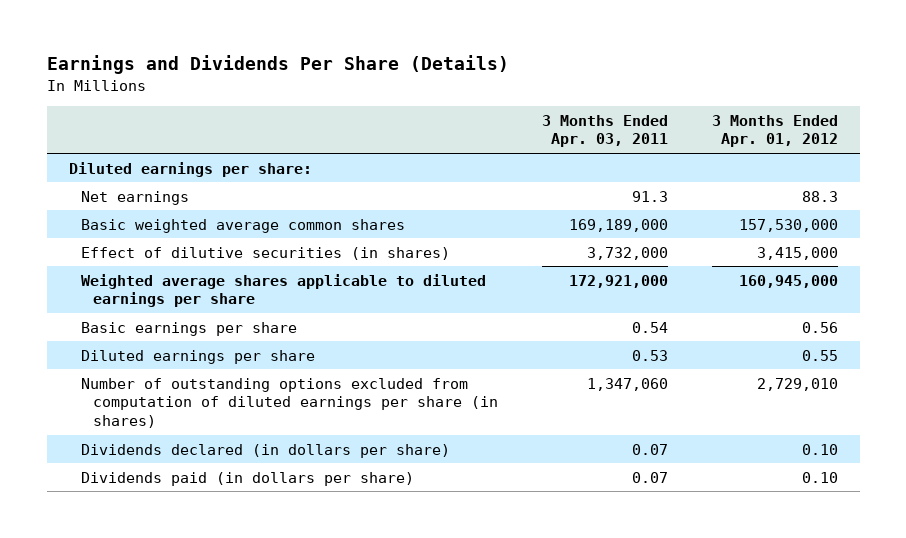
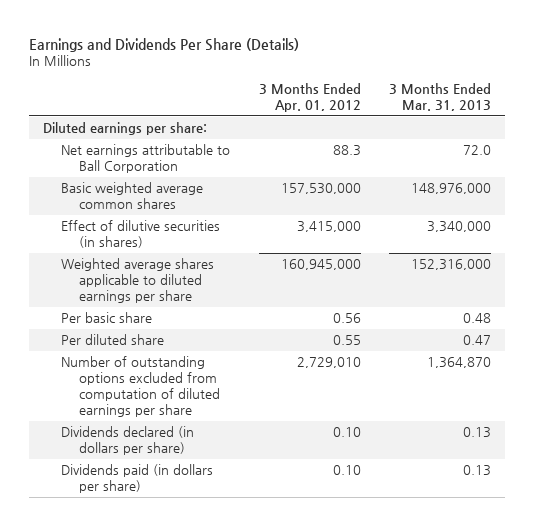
- | 3 Months Ended Apr. 03, 2011 | 3 Months Ended Apr. 01, 2012
+ | 3 Months Ended Apr. 01, 2012 | 3 Months Ended Mar. 31, 2013
- Net earnings | 91.3 | 88.3
+ Net earnings attributable to Ball Corporation | 88.3 | 72.0
- Basic earnings per share | 0.54 | 0.56
- Diluted earnings per share | 0.53 | 0.55
- Number of outstanding options excluded from computation of diluted earnings per share (in shares) | 1,347,060 | 2,729,010
+ Per basic share | 0.56 | 0.48
+ Per diluted share | 0.55 | 0.47
+ Number of outstanding options excluded from computation of diluted earnings per share | 2,729,010 | 1,364,870

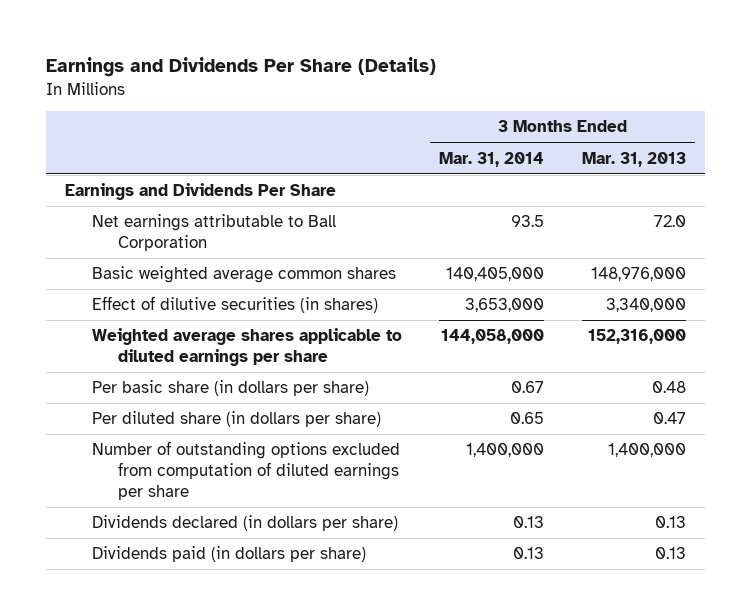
- | 3 Months Ended Apr. 01, 2012 | 3 Months Ended Mar. 31, 2013
+ | 3 Months Ended Mar. 31, 2014 | 3 Months Ended Mar. 31, 2013
- Diluted earnings per share:
+ Earnings and Dividends Per Share
- Per basic share | 0.56 | 0.48
- Per diluted share | 0.55 | 0.47
- Number of outstanding options excluded from computation of diluted earnings per share | 2,729,010 | 1,364,870
+ Per basic share (in dollars per share) | 0.67 | 0.48
+ Per diluted share (in dollars per share) | 0.65 | 0.47
+ Number of outstanding options excluded from computation of diluted earnings per share | 1,400,000 | 1,400,000

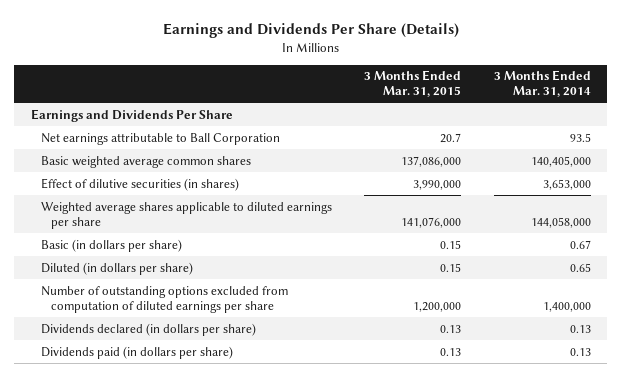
- | 3 Months Ended Mar. 31, 2014 | 3 Months Ended Mar. 31, 2013
+ | 3 Months Ended Mar. 31, 2015 | 3 Months Ended Mar. 31, 2014
- Per basic share (in dollars per share) | 0.67 | 0.48
- Per diluted share (in dollars per share) | 0.65 | 0.47
+ Basic (in dollars per share) | 0.15 | 0.67
+ Diluted (in dollars per share) | 0.15 | 0.65

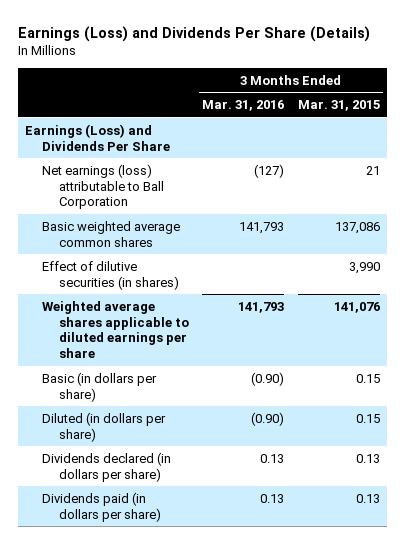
- Earnings and Dividends Per Share (Details)
+ Earnings (Loss) and Dividends Per Share (Details)
- | 3 Months Ended Mar. 31, 2015 | 3 Months Ended Mar. 31, 2014
+ | 3 Months Ended Mar. 31, 2016 | 3 Months Ended Mar. 31, 2015
- Earnings and Dividends Per Share
- Net earnings attributable to Ball Corporation | 20.7 | 93.5
- Basic weighted average common shares | 137,086,000 | 140,405,000
- Effect of dilutive securities (in shares) | 3,990,000 | 3,653,000
- Weighted average shares applicable to diluted earnings per share | 141,076,000 | 144,058,000
+ Earnings (Loss) and Dividends Per Share
+ Net earnings (loss) attributable to Ball Corporation | (127) | 21
+ Basic weighted average common shares | 141,793 | 137,086
+ Effect of dilutive securities (in shares) | | 3,990
+ Weighted average shares applicable to diluted earnings per share | 141,793 | 141,076
- Number of outstanding options excluded from computation of diluted earnings per share | 1,200,000 | 1,400,000

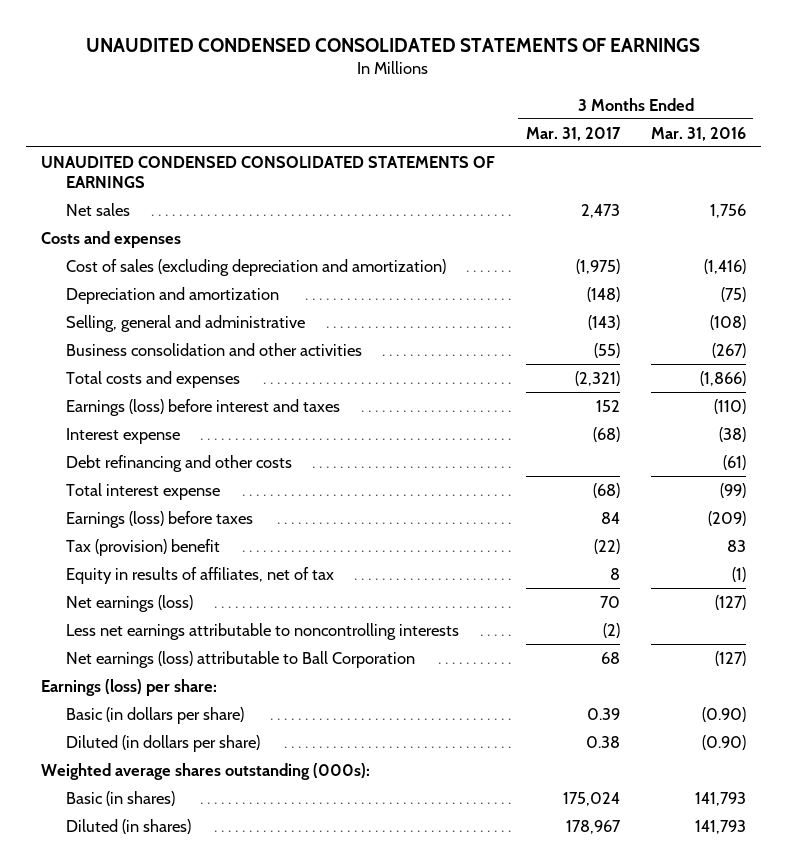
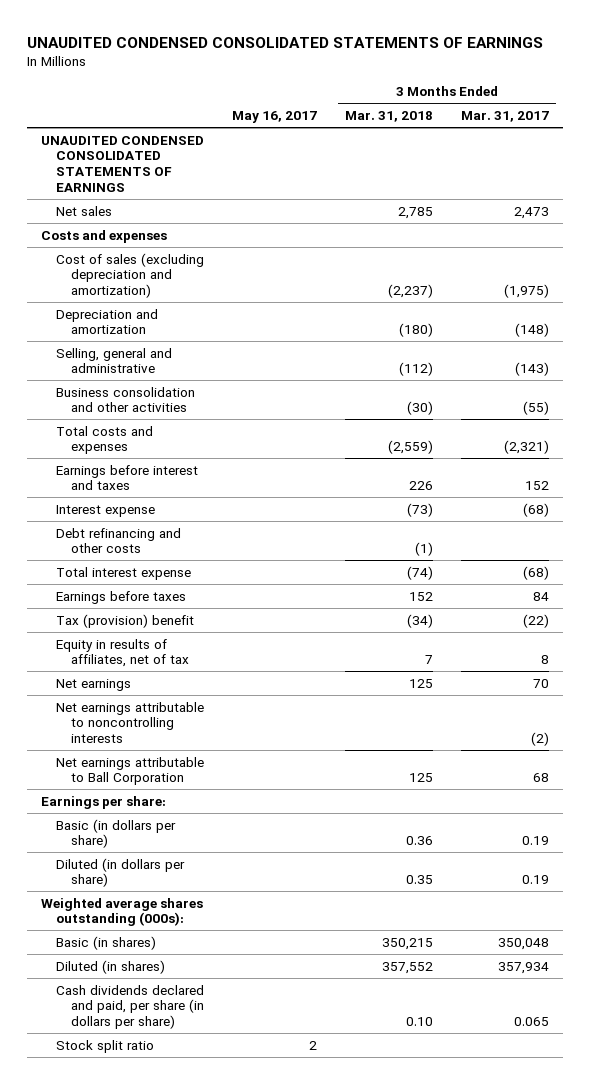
- | 3 Months Ended Mar. 31, 2017 | 3 Months Ended Mar. 31, 2016
+ | May 16, 2017 | 3 Months Ended Mar. 31, 2018 | 3 Months Ended Mar. 31, 2017
- Earnings (loss) before interest and taxes | 152 | (110)
+ Earnings before interest and taxes | | 226 | 152
- Earnings (loss) before taxes | 84 | (209)
+ Earnings before taxes | | 152 | 84
- Net earnings (loss) | 70 | (127)
- Less net earnings attributable to noncontrolling interests | (2) |
- Net earnings (loss) attributable to Ball Corporation | 68 | (127)
- Earnings (loss) per share:
- Basic (in dollars per share) | 0.39 | (0.90)
- Diluted (in dollars per share) | 0.38 | (0.90)
+ Net earnings | | 125 | 70
+ Net earnings attributable to noncontrolling interests | | | (2)
+ Net earnings attributable to Ball Corporation | | 125 | 68
+ Earnings per share:
+ Basic (in dollars per share) | | 0.36 | 0.19
+ Diluted (in dollars per share) | | 0.35 | 0.19
- Basic (in shares) | 175,024 | 141,793
- Diluted (in shares) | 178,967 | 141,793
+ Basic (in shares) | | 350,215 | 350,048
+ Diluted (in shares) | | 357,552 | 357,934
+ Cash dividends declared and paid, per share (in dollars per share) | | 0.10 | 0.065
+ Stock split ratio | 2 | |

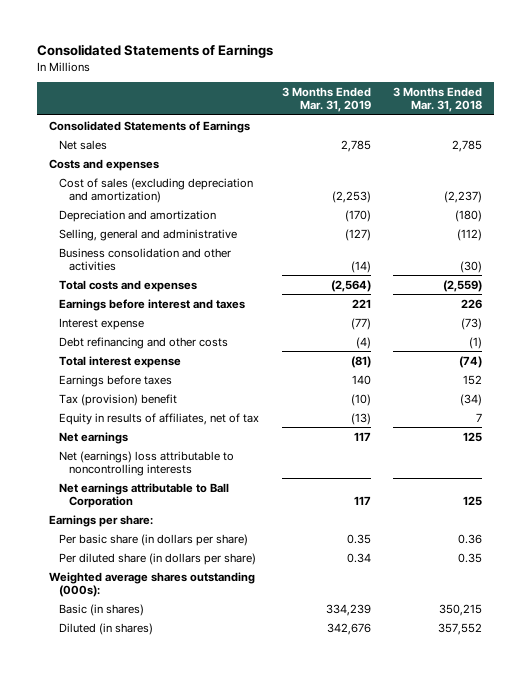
- UNAUDITED CONDENSED CONSOLIDATED STATEMENTS OF EARNINGS
+ Consolidated Statements of Earnings
- | May 16, 2017 | 3 Months Ended Mar. 31, 2018 | 3 Months Ended Mar. 31, 2017
+ | 3 Months Ended Mar. 31, 2019 | 3 Months Ended Mar. 31, 2018
- UNAUDITED CONDENSED CONSOLIDATED STATEMENTS OF EARNINGS
+ Consolidated Statements of Earnings
- Net earnings attributable to noncontrolling interests | | | (2)
+ Net (earnings) loss attributable to noncontrolling interests
- Basic (in dollars per share) | | 0.36 | 0.19
- Diluted (in dollars per share) | | 0.35 | 0.19
+ Per basic share (in dollars per share) | 0.35 | 0.36
+ Per diluted share (in dollars per share) | 0.34 | 0.35
- Cash dividends declared and paid, per share (in dollars per share) | | 0.10 | 0.065
- Stock split ratio | 2 | |

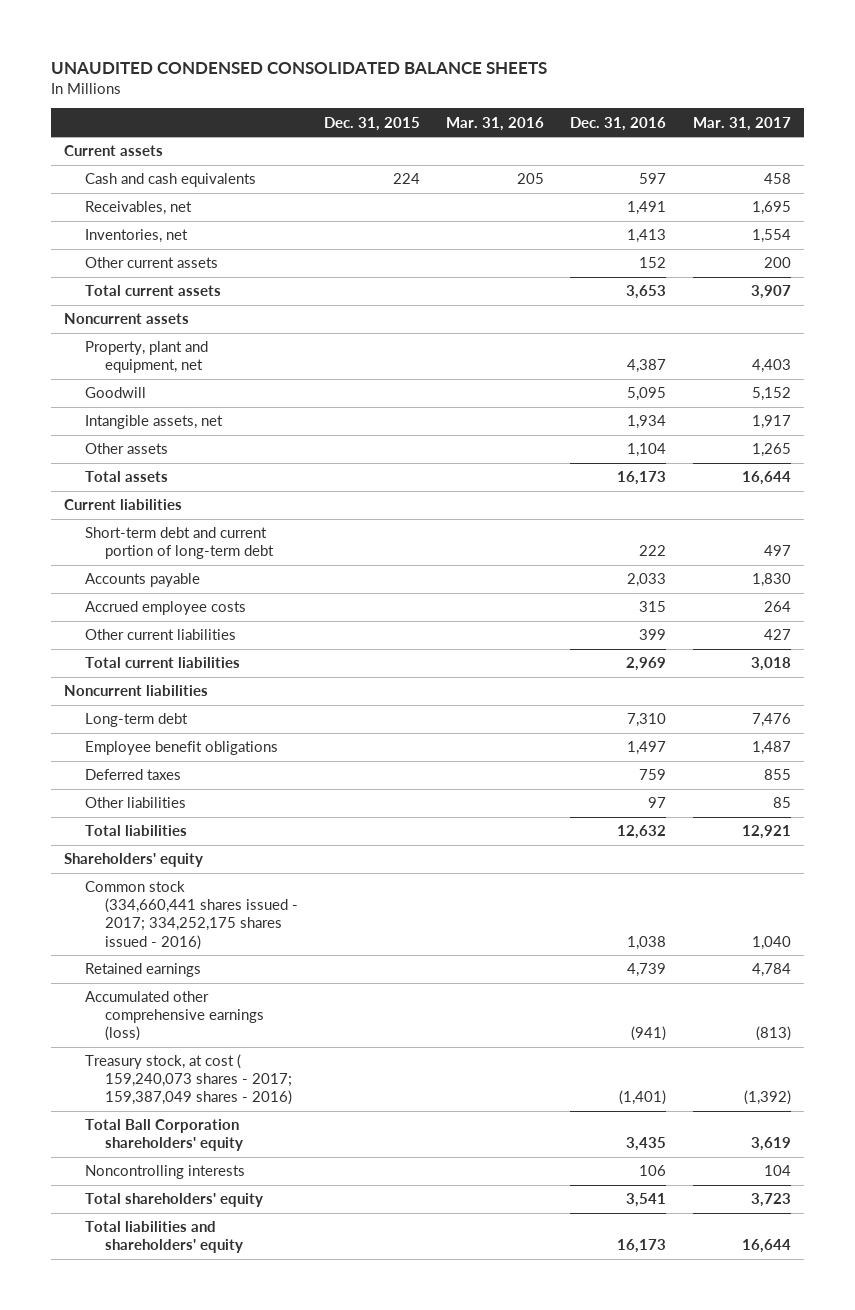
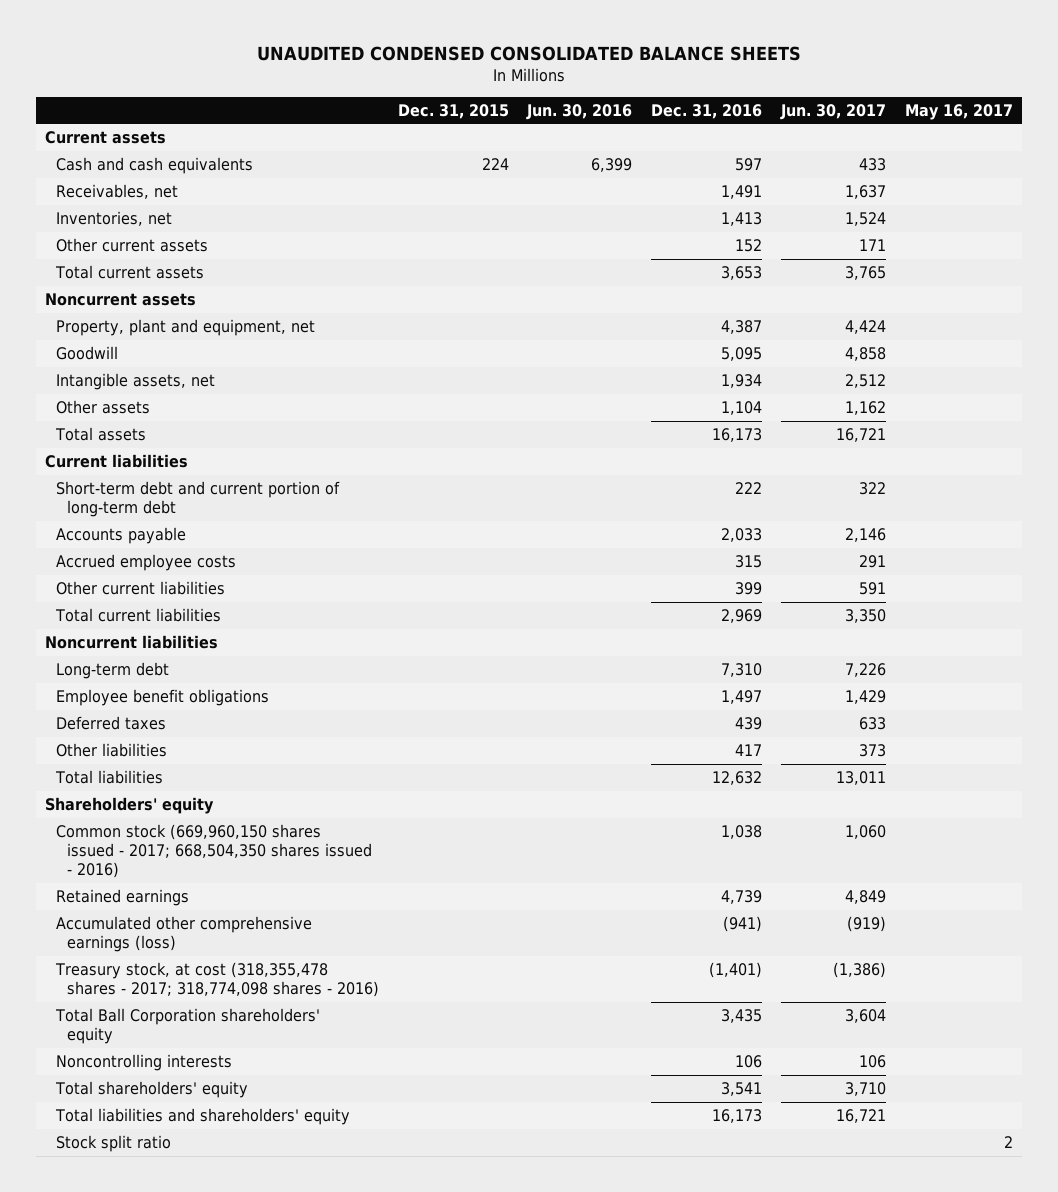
- | Dec. 31, 2015 | Mar. 31, 2016 | Dec. 31, 2016 | Mar. 31, 2017
+ | Dec. 31, 2015 | Jun. 30, 2016 | Dec. 31, 2016 | Jun. 30, 2017 | May 16, 2017
- Deferred taxes | | | 759 | 855
- Other liabilities | | | 97 | 85
+ Deferred taxes | | | 439 | 633 |
+ Other liabilities | | | 417 | 373 |
- Common stock (334,660,441 shares issued - 2017; 334,252,175 shares issued - 2016) | | | 1,038 | 1,040
+ Common stock (669,960,150 shares issued - 2017; 668,504,350 shares issued - 2016) | | | 1,038 | 1,060 |
- Treasury stock, at cost ( 159,240,073 shares - 2017; 159,387,049 shares - 2016) | | | (1,401) | (1,392)
+ Treasury stock, at cost (318,355,478 shares - 2017; 318,774,098 shares - 2016) | | | (1,401) | (1,386) |
+ Stock split ratio | | | | | 2

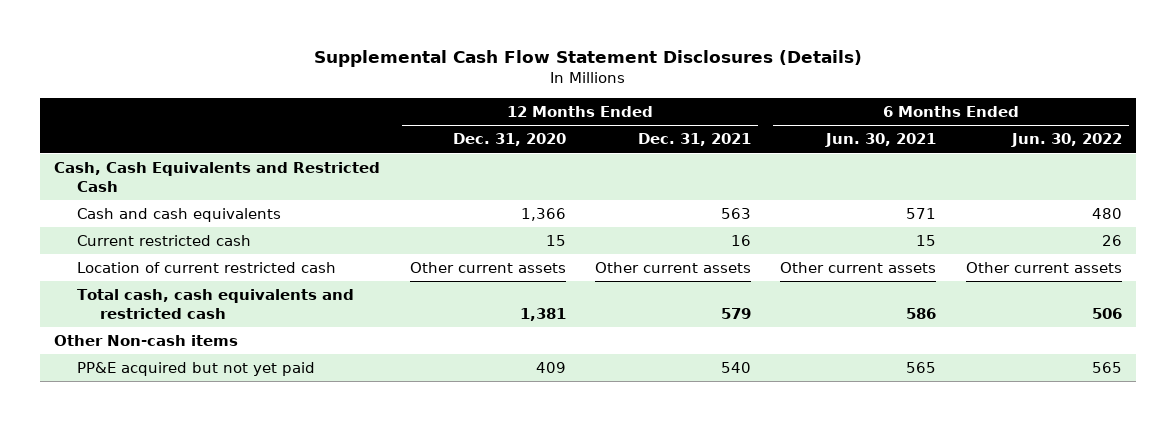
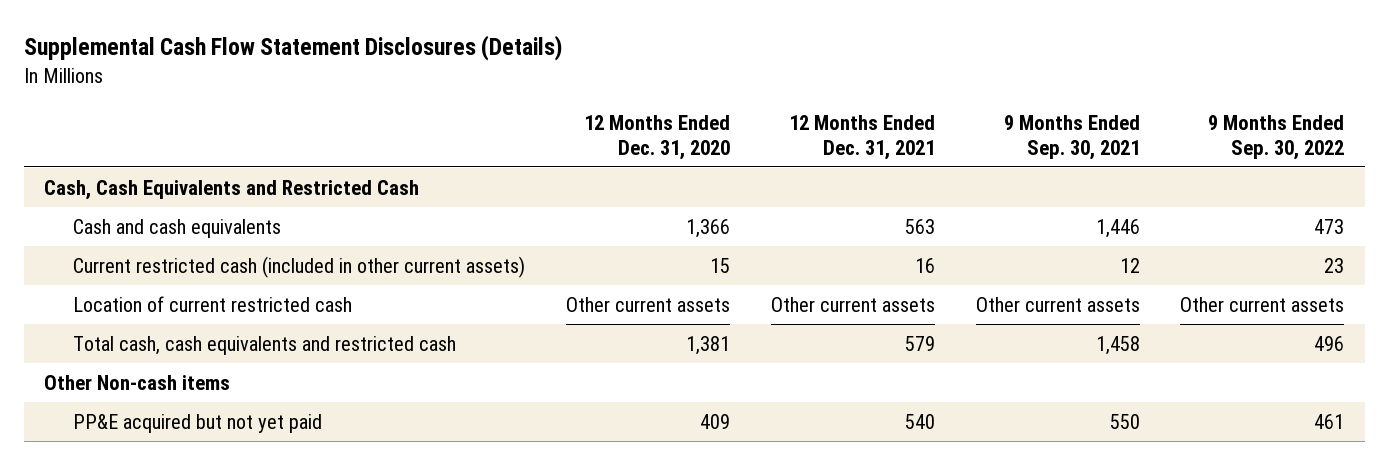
- | 12 Months Ended Dec. 31, 2020 | 12 Months Ended Dec. 31, 2021 | 6 Months Ended Jun. 30, 2021 | 6 Months Ended Jun. 30, 2022
+ | 12 Months Ended Dec. 31, 2020 | 12 Months Ended Dec. 31, 2021 | 9 Months Ended Sep. 30, 2021 | 9 Months Ended Sep. 30, 2022
- Current restricted cash | 15 | 16 | 15 | 26
+ Current restricted cash (included in other current assets) | 15 | 16 | 12 | 23

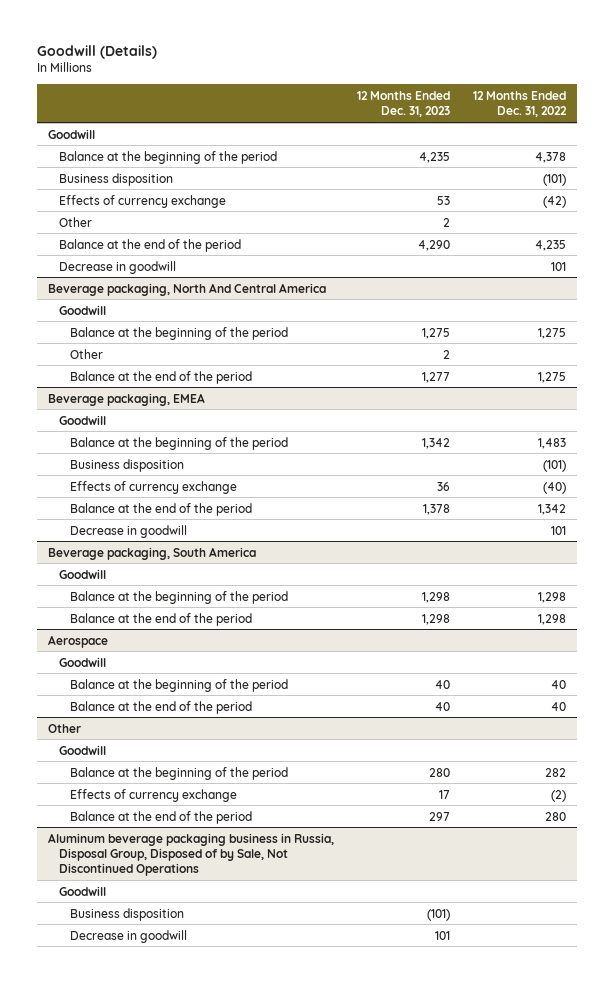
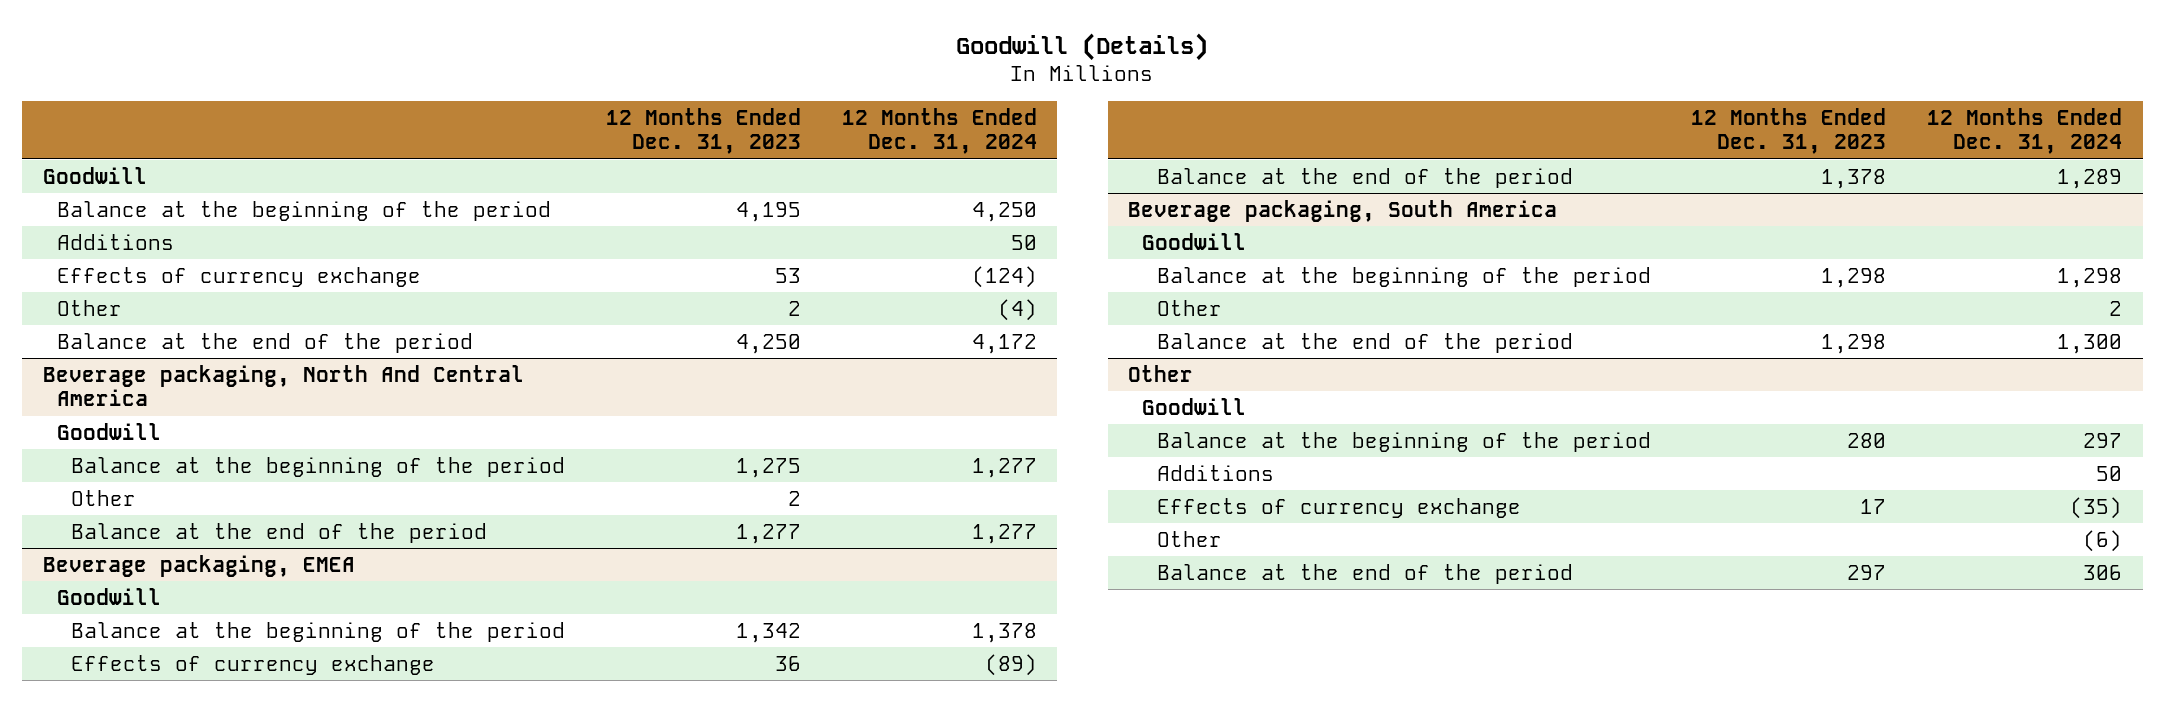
- | 12 Months Ended Dec. 31, 2023 | 12 Months Ended Dec. 31, 2022
+ | 12 Months Ended Dec. 31, 2023 | 12 Months Ended Dec. 31, 2024
- Balance at the beginning of the period | 4,235 | 4,378
- Business disposition | | (101)
+ Balance at the beginning of the period | 4,195 | 4,250
+ Additions | | 50
- Balance at the end of the period | 4,290 | 4,235
- Decrease in goodwill | | 101
+ Balance at the end of the period | 4,250 | 4,172
@ Beverage packaging, EMEA
- Business disposition | | (101)
- Decrease in goodwill | | 101
@ Beverage packaging, South America
+ Other | | 2
- Aerospace
- Goodwill
- Balance at the beginning of the period | 40 | 40
- Balance at the end of the period | 40 | 40
@ Other
+ Additions | | 50
+ Other | | (6)
- Aluminum beverage packaging business in Russia, Disposal Group, Disposed of by Sale, Not Discontinued Operations
- Goodwill
- Business disposition | (101) |
- Decrease in goodwill | 101 |

